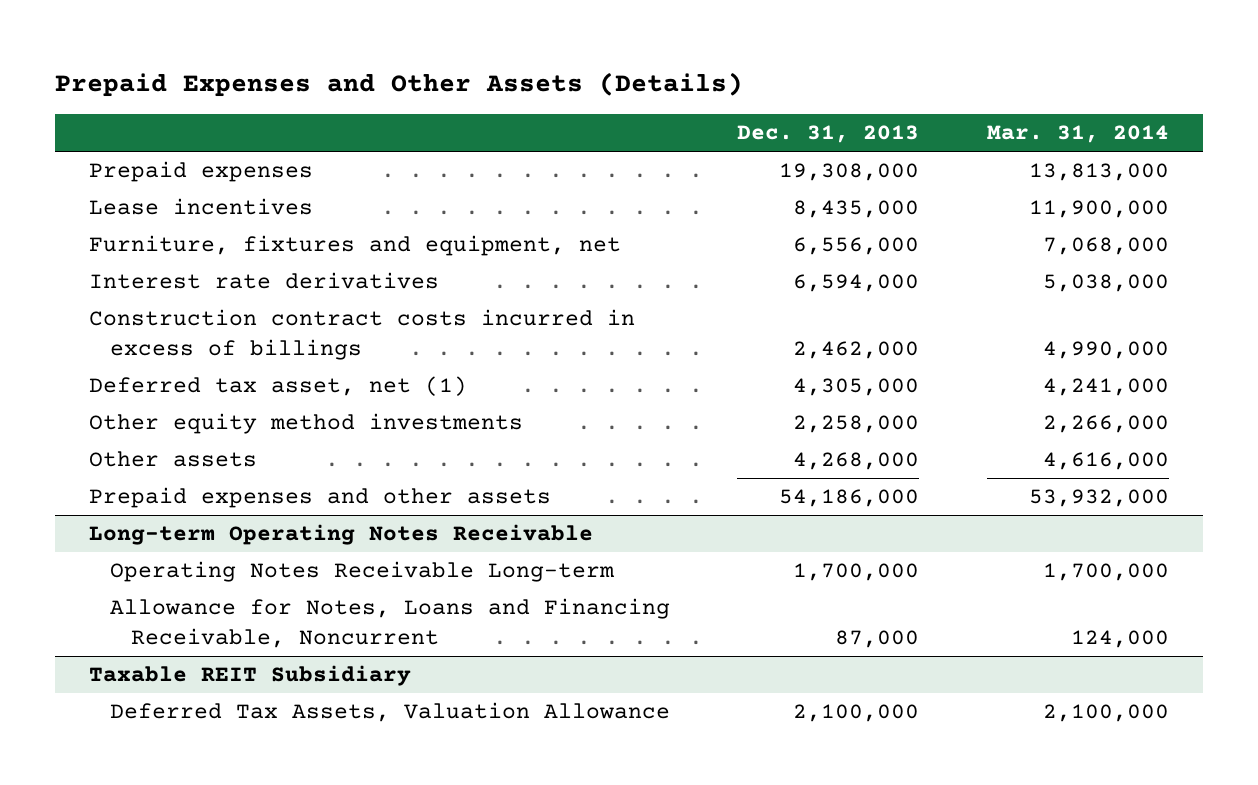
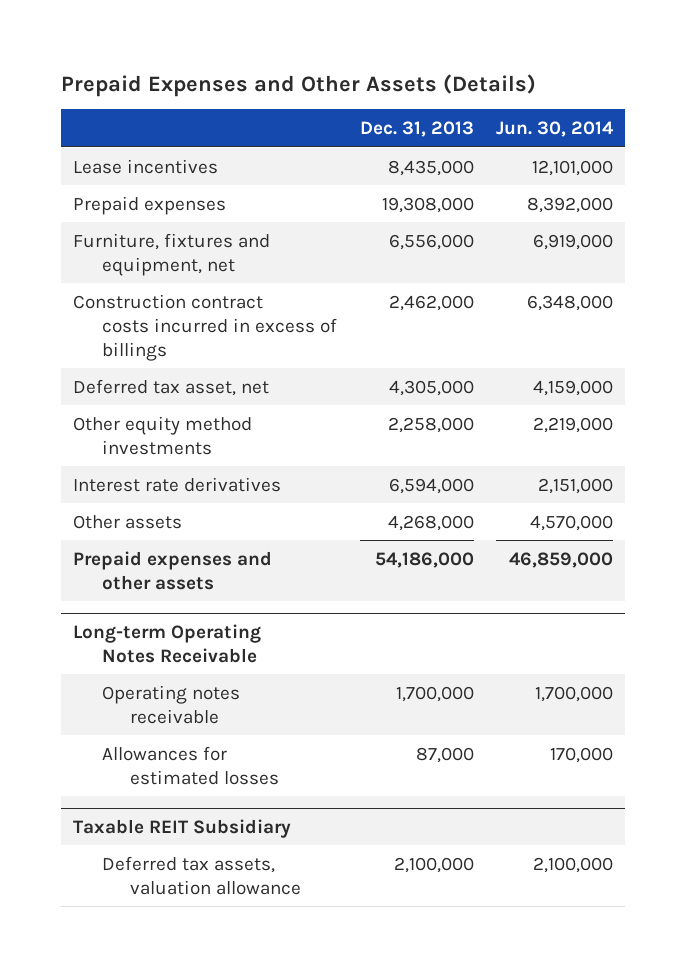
- | Dec. 31, 2013 | Mar. 31, 2014
+ | Dec. 31, 2013 | Jun. 30, 2014
moved down: Prepaid expenses | 19,308,000 | 8,392,000
- Deferred tax asset, net (1) | 4,305,000 | 4,241,000
+ Deferred tax asset, net | 4,305,000 | 4,159,000
moved down: Interest rate derivatives | 6,594,000 | 2,151,000
@ Long-term Operating Notes Receivable
- Operating Notes Receivable Long-term | 1,700,000 | 1,700,000
- Allowance for Notes, Loans and Financing Receivable, Noncurrent | 87,000 | 124,000
+ Operating notes receivable | 1,700,000 | 1,700,000
+ Allowances for estimated losses | 87,000 | 170,000
@ Taxable REIT Subsidiary
- Deferred Tax Assets, Valuation Allowance | 2,100,000 | 2,100,000
+ Deferred tax assets, valuation allowance | 2,100,000 | 2,100,000

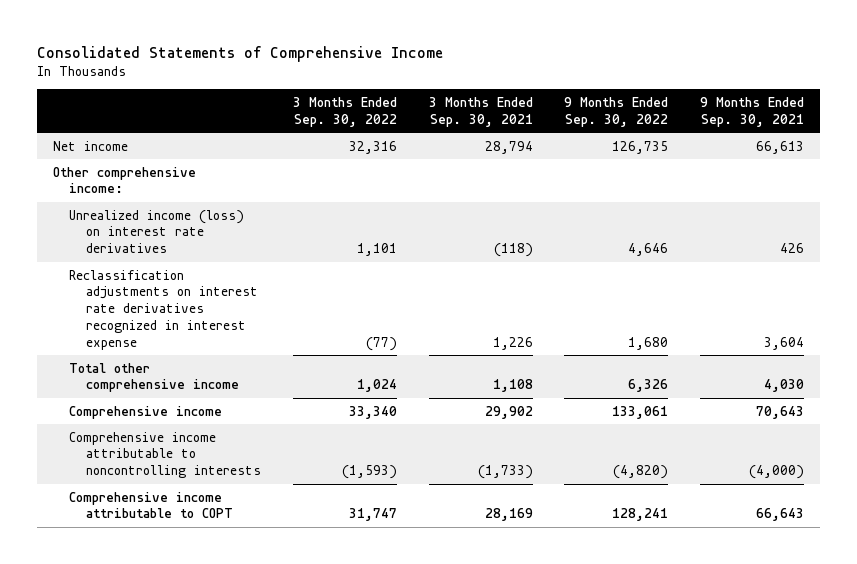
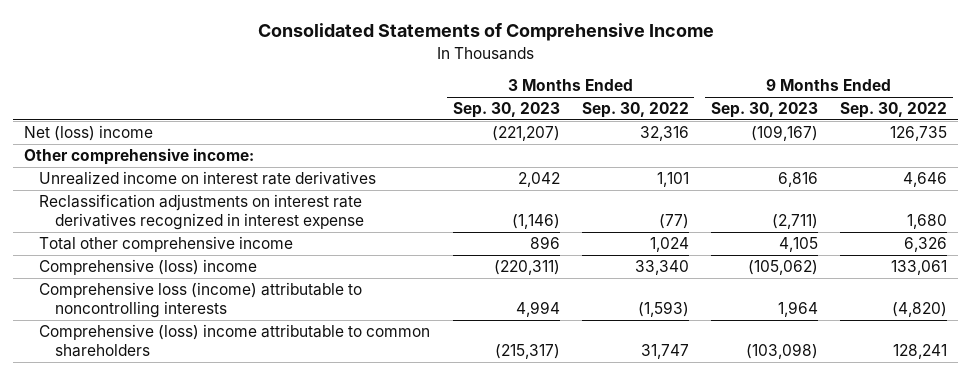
- | 3 Months Ended Sep. 30, 2022 | 3 Months Ended Sep. 30, 2021 | 9 Months Ended Sep. 30, 2022 | 9 Months Ended Sep. 30, 2021
+ | 3 Months Ended Sep. 30, 2023 | 3 Months Ended Sep. 30, 2022 | 9 Months Ended Sep. 30, 2023 | 9 Months Ended Sep. 30, 2022
- Net income | 32,316 | 28,794 | 126,735 | 66,613
+ Net (loss) income | (221,207) | 32,316 | (109,167) | 126,735
- Unrealized income (loss) on interest rate derivatives | 1,101 | (118) | 4,646 | 426
+ Unrealized income on interest rate derivatives | 2,042 | 1,101 | 6,816 | 4,646
- Comprehensive income | 33,340 | 29,902 | 133,061 | 70,643
- Comprehensive income attributable to noncontrolling interests | (1,593) | (1,733) | (4,820) | (4,000)
- Comprehensive income attributable to COPT | 31,747 | 28,169 | 128,241 | 66,643
+ Comprehensive (loss) income | (220,311) | 33,340 | (105,062) | 133,061
+ Comprehensive loss (income) attributable to noncontrolling interests | 4,994 | (1,593) | 1,964 | (4,820)
+ Comprehensive (loss) income attributable to common shareholders | (215,317) | 31,747 | (103,098) | 128,241

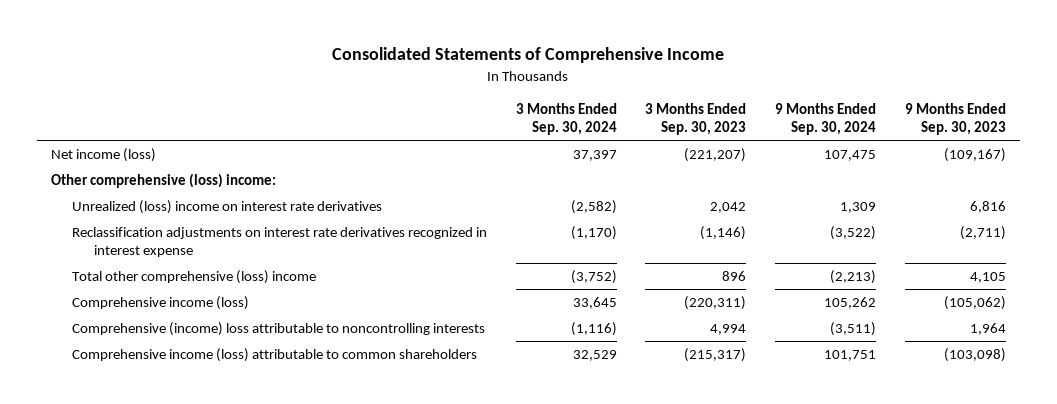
- | 3 Months Ended Sep. 30, 2023 | 3 Months Ended Sep. 30, 2022 | 9 Months Ended Sep. 30, 2023 | 9 Months Ended Sep. 30, 2022
+ | 3 Months Ended Sep. 30, 2024 | 3 Months Ended Sep. 30, 2023 | 9 Months Ended Sep. 30, 2024 | 9 Months Ended Sep. 30, 2023
- Net (loss) income | (221,207) | 32,316 | (109,167) | 126,735
- Other comprehensive income:
- Unrealized income on interest rate derivatives | 2,042 | 1,101 | 6,816 | 4,646
+ Net income (loss) | 37,397 | (221,207) | 107,475 | (109,167)
+ Other comprehensive (loss) income:
+ Unrealized (loss) income on interest rate derivatives | (2,582) | 2,042 | 1,309 | 6,816
- Total other comprehensive income | 896 | 1,024 | 4,105 | 6,326
- Comprehensive (loss) income | (220,311) | 33,340 | (105,062) | 133,061
- Comprehensive loss (income) attributable to noncontrolling interests | 4,994 | (1,593) | 1,964 | (4,820)
- Comprehensive (loss) income attributable to common shareholders | (215,317) | 31,747 | (103,098) | 128,241
+ Total other comprehensive (loss) income | (3,752) | 896 | (2,213) | 4,105
+ Comprehensive income (loss) | 33,645 | (220,311) | 105,262 | (105,062)
+ Comprehensive (income) loss attributable to noncontrolling interests | (1,116) | 4,994 | (3,511) | 1,964
+ Comprehensive income (loss) attributable to common shareholders | 32,529 | (215,317) | 101,751 | (103,098)

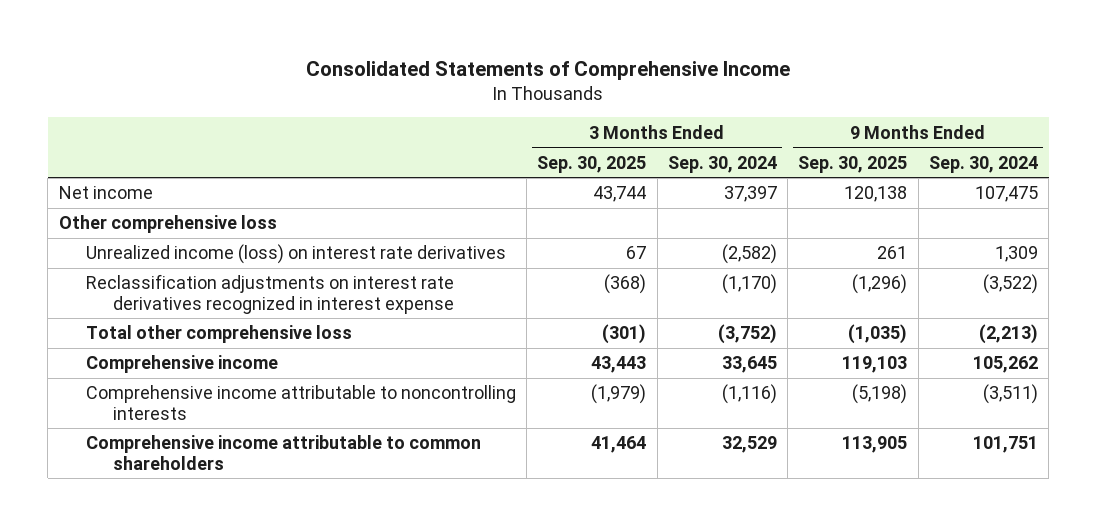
- | 3 Months Ended Sep. 30, 2024 | 3 Months Ended Sep. 30, 2023 | 9 Months Ended Sep. 30, 2024 | 9 Months Ended Sep. 30, 2023
+ | 3 Months Ended Sep. 30, 2025 | 3 Months Ended Sep. 30, 2024 | 9 Months Ended Sep. 30, 2025 | 9 Months Ended Sep. 30, 2024
- Net income (loss) | 37,397 | (221,207) | 107,475 | (109,167)
- Other comprehensive (loss) income:
- Unrealized (loss) income on interest rate derivatives | (2,582) | 2,042 | 1,309 | 6,816
+ Net income | 43,744 | 37,397 | 120,138 | 107,475
+ Other comprehensive loss
+ Unrealized income (loss) on interest rate derivatives | 67 | (2,582) | 261 | 1,309
- Total other comprehensive (loss) income | (3,752) | 896 | (2,213) | 4,105
- Comprehensive income (loss) | 33,645 | (220,311) | 105,262 | (105,062)
- Comprehensive (income) loss attributable to noncontrolling interests | (1,116) | 4,994 | (3,511) | 1,964
- Comprehensive income (loss) attributable to common shareholders | 32,529 | (215,317) | 101,751 | (103,098)
+ Total other comprehensive loss | (301) | (3,752) | (1,035) | (2,213)
+ Comprehensive income | 43,443 | 33,645 | 119,103 | 105,262
+ Comprehensive income attributable to noncontrolling interests | (1,979) | (1,116) | (5,198) | (3,511)
+ Comprehensive income attributable to common shareholders | 41,464 | 32,529 | 113,905 | 101,751

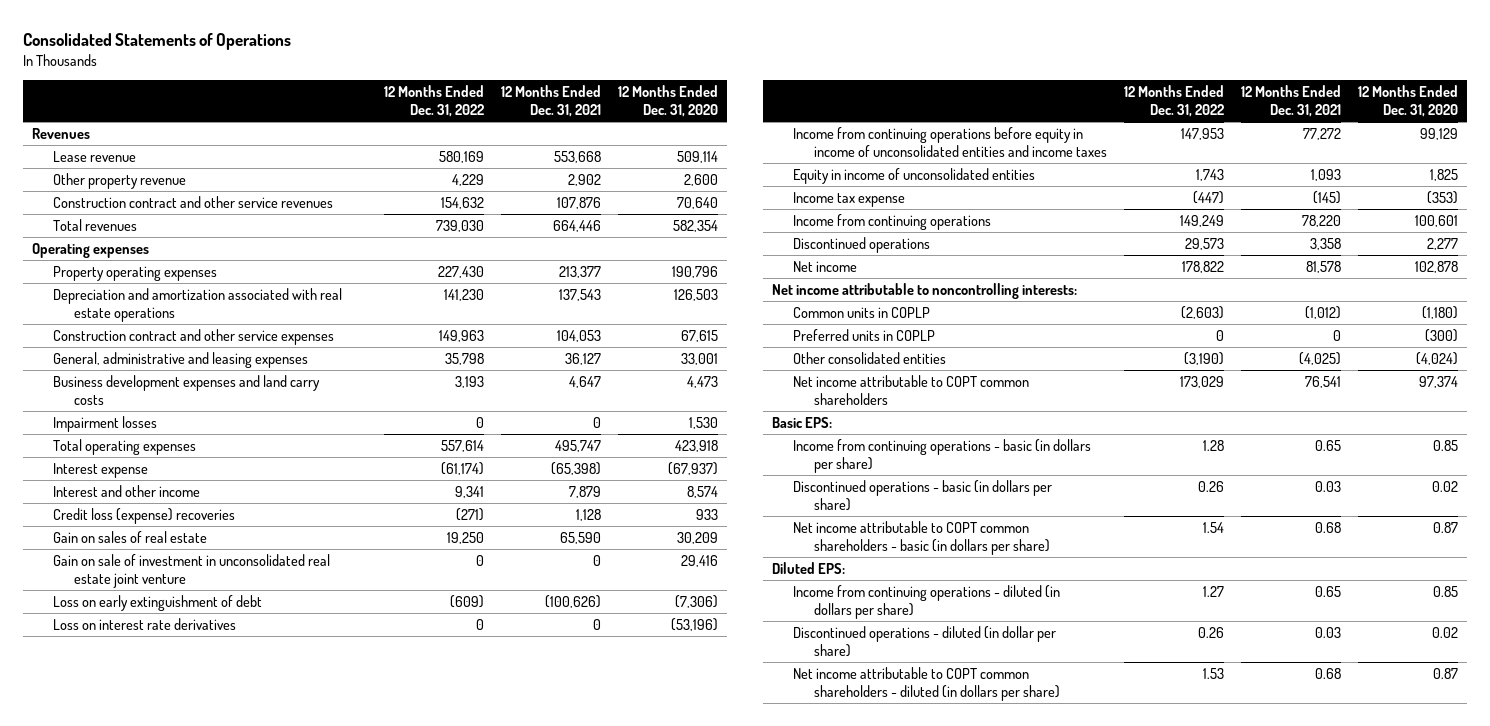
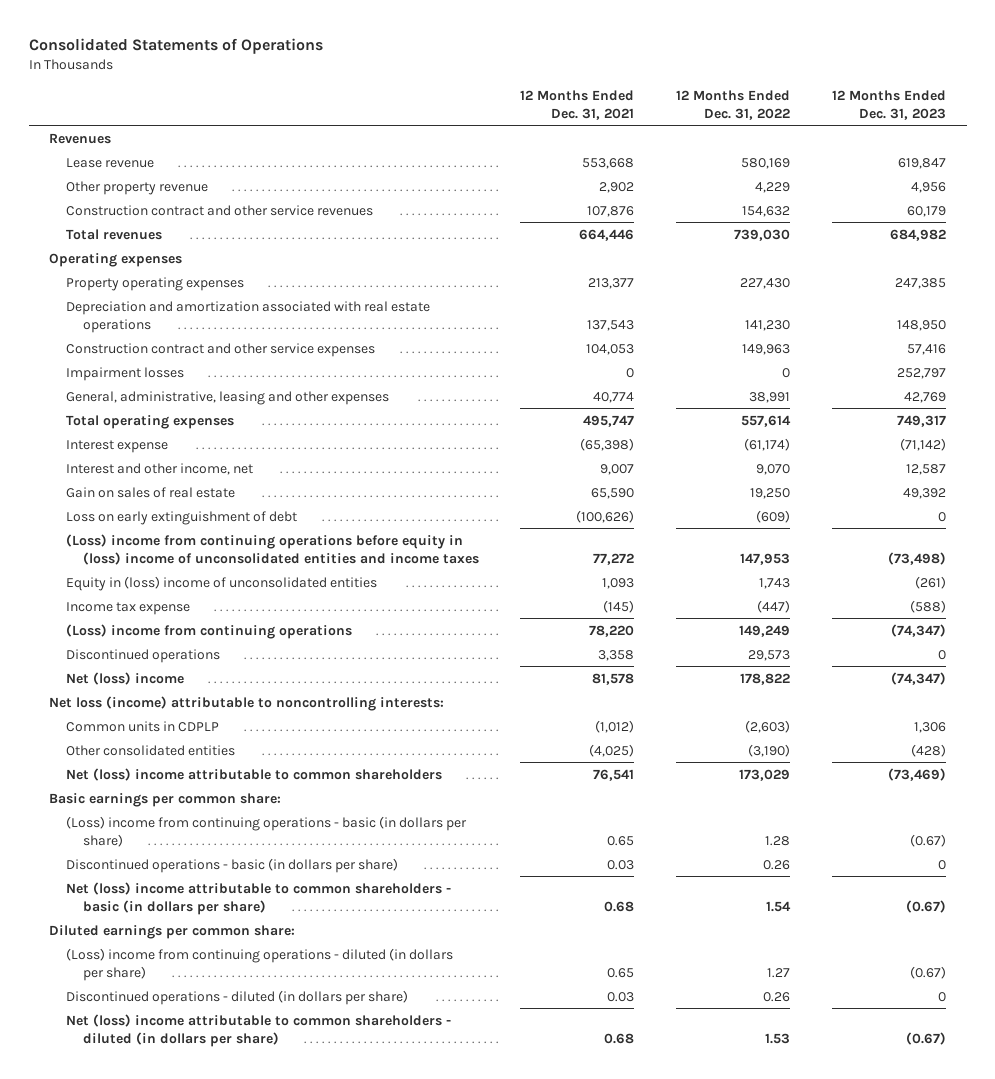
- | 12 Months Ended Dec. 31, 2022 | 12 Months Ended Dec. 31, 2021 | 12 Months Ended Dec. 31, 2020
+ | 12 Months Ended Dec. 31, 2021 | 12 Months Ended Dec. 31, 2022 | 12 Months Ended Dec. 31, 2023
- General, administrative and leasing expenses | 35,798 | 36,127 | 33,001
- Business development expenses and land carry costs | 3,193 | 4,647 | 4,473
+ General, administrative, leasing and other expenses | 40,774 | 38,991 | 42,769
- Interest and other income | 9,341 | 7,879 | 8,574
- Credit loss (expense) recoveries | (271) | 1,128 | 933
+ Interest and other income, net | 9,007 | 9,070 | 12,587
- Gain on sale of investment in unconsolidated real estate joint venture | 0 | 0 | 29,416
- Loss on interest rate derivatives | 0 | 0 | (53,196)
- Income from continuing operations before equity in income of unconsolidated entities and income taxes | 147,953 | 77,272 | 99,129
- Equity in income of unconsolidated entities | 1,743 | 1,093 | 1,825
+ (Loss) income from continuing operations before equity in (loss) income of unconsolidated entities and income taxes | 77,272 | 147,953 | (73,498)
+ Equity in (loss) income of unconsolidated entities | 1,093 | 1,743 | (261)
- Income from continuing operations | 149,249 | 78,220 | 100,601
+ (Loss) income from continuing operations | 78,220 | 149,249 | (74,347)
- Net income | 178,822 | 81,578 | 102,878
- Net income attributable to noncontrolling interests:
- Common units in COPLP | (2,603) | (1,012) | (1,180)
- Preferred units in COPLP | 0 | 0 | (300)
+ Net (loss) income | 81,578 | 178,822 | (74,347)
+ Net loss (income) attributable to noncontrolling interests:
+ Common units in CDPLP | (1,012) | (2,603) | 1,306
- Net income attributable to COPT common shareholders | 173,029 | 76,541 | 97,374
- Basic EPS:
- Income from continuing operations - basic (in dollars per share) | 1.28 | 0.65 | 0.85
+ Net (loss) income attributable to common shareholders | 76,541 | 173,029 | (73,469)
+ Basic earnings per common share:
+ (Loss) income from continuing operations - basic (in dollars per share) | 0.65 | 1.28 | (0.67)
- Net income attributable to COPT common shareholders - basic (in dollars per share) | 1.54 | 0.68 | 0.87
- Diluted EPS:
- Income from continuing operations - diluted (in dollars per share) | 1.27 | 0.65 | 0.85
- Discontinued operations - diluted (in dollar per share) | 0.26 | 0.03 | 0.02
- Net income attributable to COPT common shareholders - diluted (in dollars per share) | 1.53 | 0.68 | 0.87
+ Net (loss) income attributable to common shareholders - basic (in dollars per share) | 0.68 | 1.54 | (0.67)
+ Diluted earnings per common share:
+ (Loss) income from continuing operations - diluted (in dollars per share) | 0.65 | 1.27 | (0.67)
+ Discontinued operations - diluted (in dollars per share) | 0.03 | 0.26 | 0
+ Net (loss) income attributable to common shareholders - diluted (in dollars per share) | 0.68 | 1.53 | (0.67)

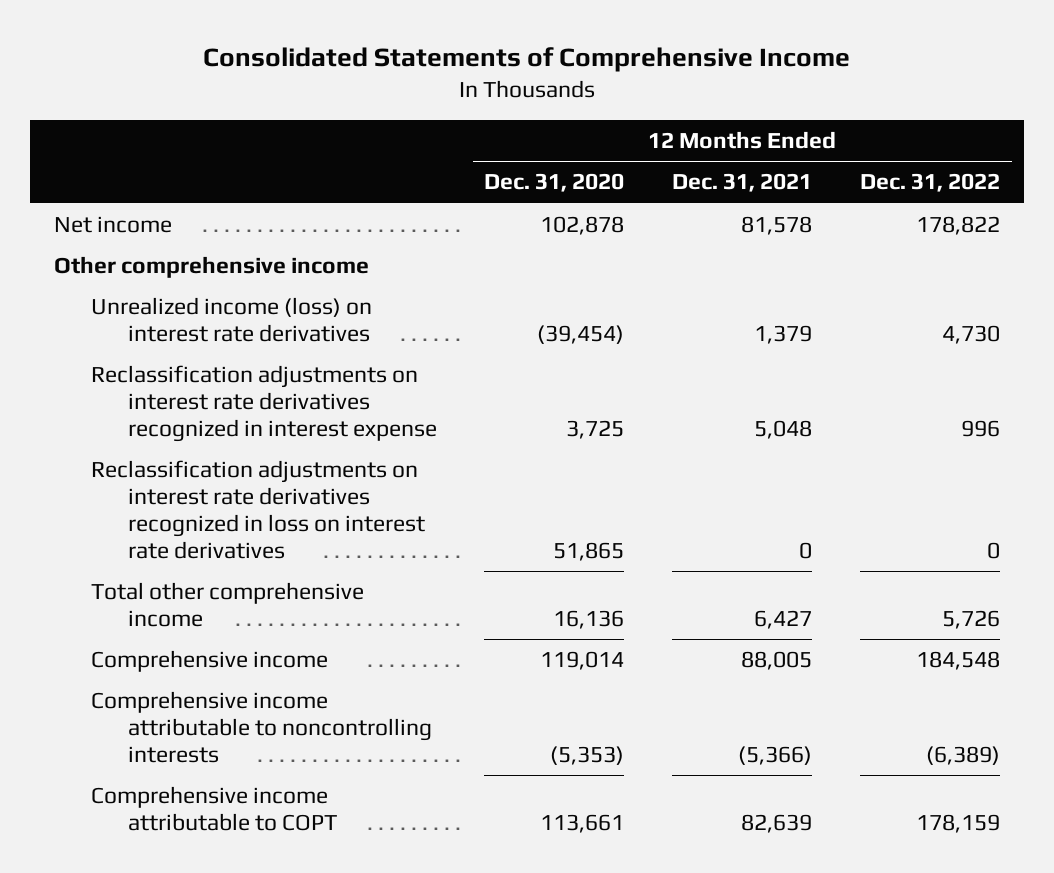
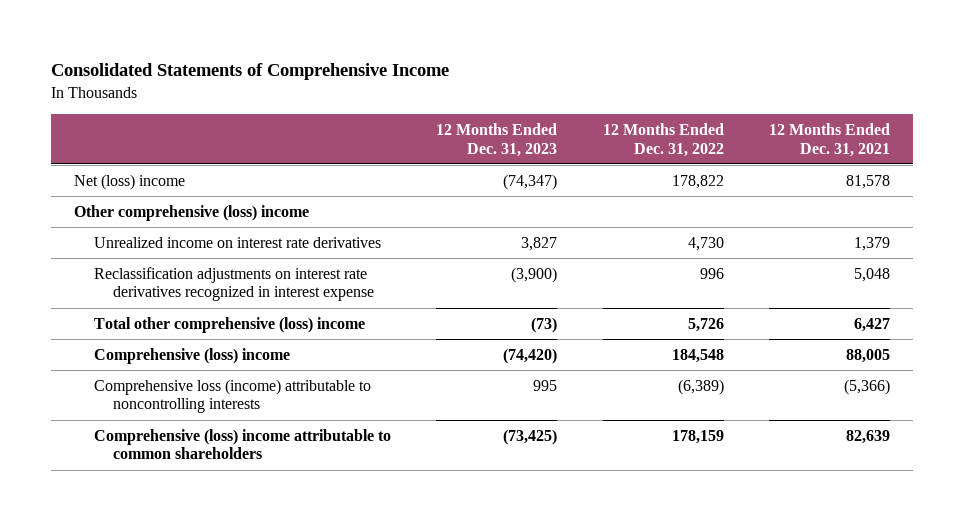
- | 12 Months Ended Dec. 31, 2020 | 12 Months Ended Dec. 31, 2021 | 12 Months Ended Dec. 31, 2022
+ | 12 Months Ended Dec. 31, 2023 | 12 Months Ended Dec. 31, 2022 | 12 Months Ended Dec. 31, 2021
- Net income | 102,878 | 81,578 | 178,822
- Other comprehensive income
- Unrealized income (loss) on interest rate derivatives | (39,454) | 1,379 | 4,730
+ Net (loss) income | (74,347) | 178,822 | 81,578
+ Other comprehensive (loss) income
+ Unrealized income on interest rate derivatives | 3,827 | 4,730 | 1,379
- Reclassification adjustments on interest rate derivatives recognized in loss on interest rate derivatives | 51,865 | 0 | 0
- Total other comprehensive income | 16,136 | 6,427 | 5,726
- Comprehensive income | 119,014 | 88,005 | 184,548
- Comprehensive income attributable to noncontrolling interests | (5,353) | (5,366) | (6,389)
- Comprehensive income attributable to COPT | 113,661 | 82,639 | 178,159
+ Total other comprehensive (loss) income | (73) | 5,726 | 6,427
+ Comprehensive (loss) income | (74,420) | 184,548 | 88,005
+ Comprehensive loss (income) attributable to noncontrolling interests | 995 | (6,389) | (5,366)
+ Comprehensive (loss) income attributable to common shareholders | (73,425) | 178,159 | 82,639

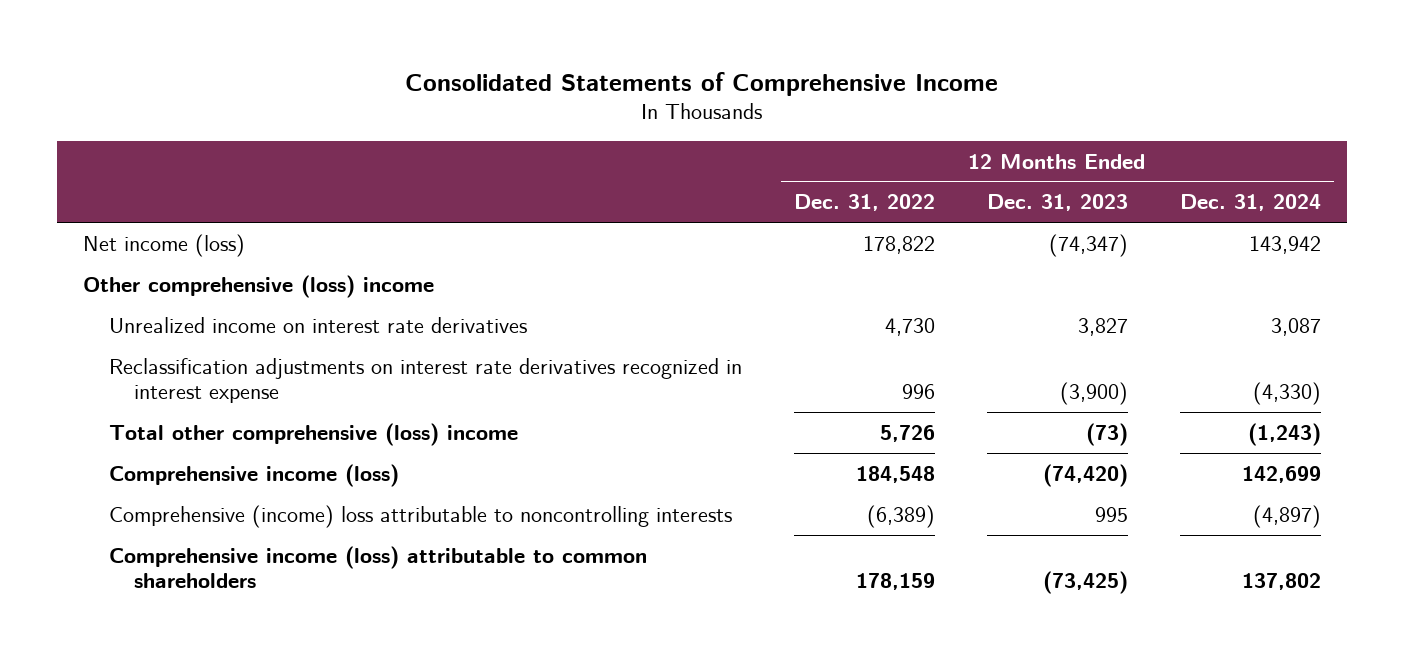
- | 12 Months Ended Dec. 31, 2023 | 12 Months Ended Dec. 31, 2022 | 12 Months Ended Dec. 31, 2021
+ | 12 Months Ended Dec. 31, 2022 | 12 Months Ended Dec. 31, 2023 | 12 Months Ended Dec. 31, 2024
- Net (loss) income | (74,347) | 178,822 | 81,578
+ Net income (loss) | 178,822 | (74,347) | 143,942
- Comprehensive (loss) income | (74,420) | 184,548 | 88,005
- Comprehensive loss (income) attributable to noncontrolling interests | 995 | (6,389) | (5,366)
- Comprehensive (loss) income attributable to common shareholders | (73,425) | 178,159 | 82,639
+ Comprehensive income (loss) | 184,548 | (74,420) | 142,699
+ Comprehensive (income) loss attributable to noncontrolling interests | (6,389) | 995 | (4,897)
+ Comprehensive income (loss) attributable to common shareholders | 178,159 | (73,425) | 137,802

